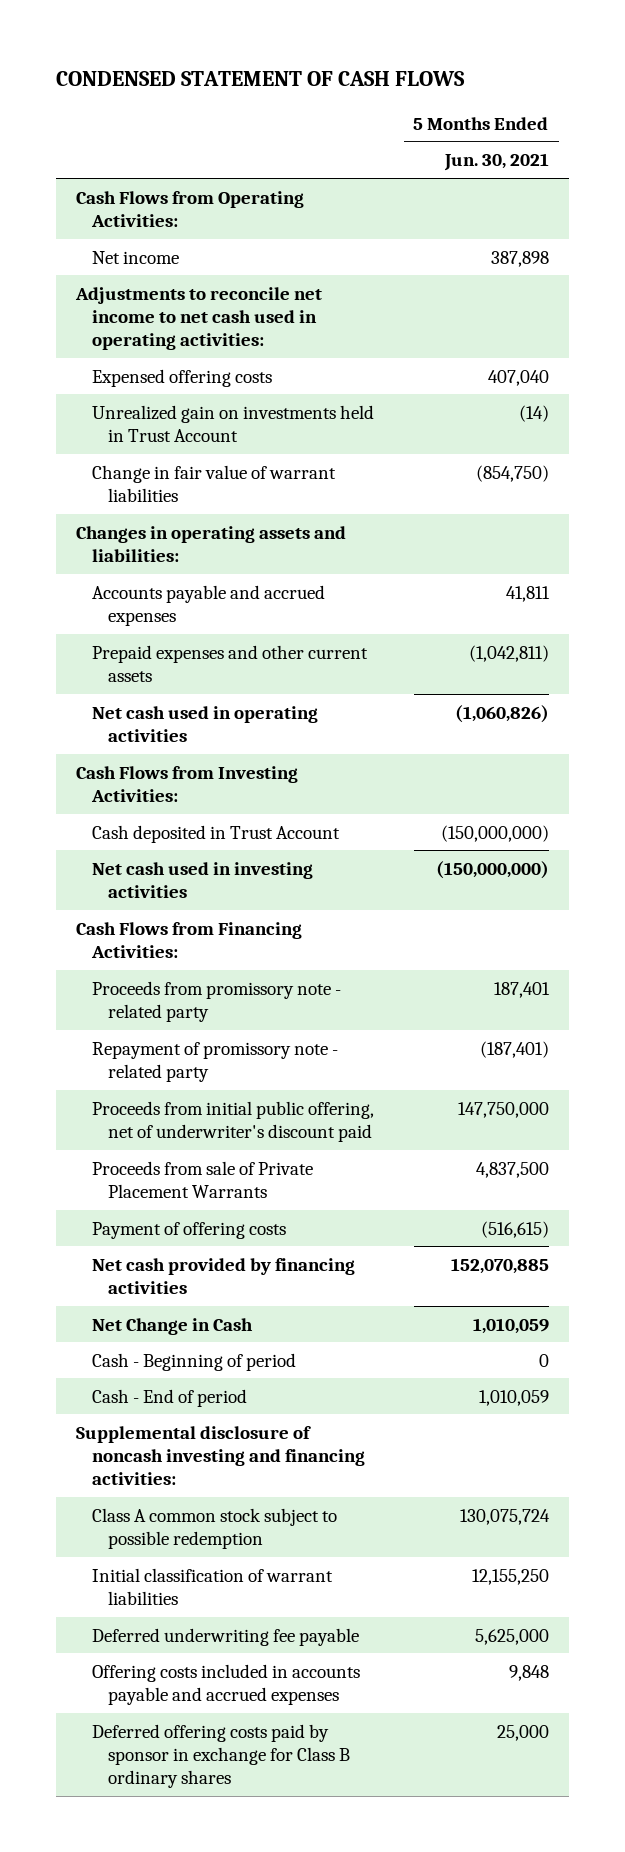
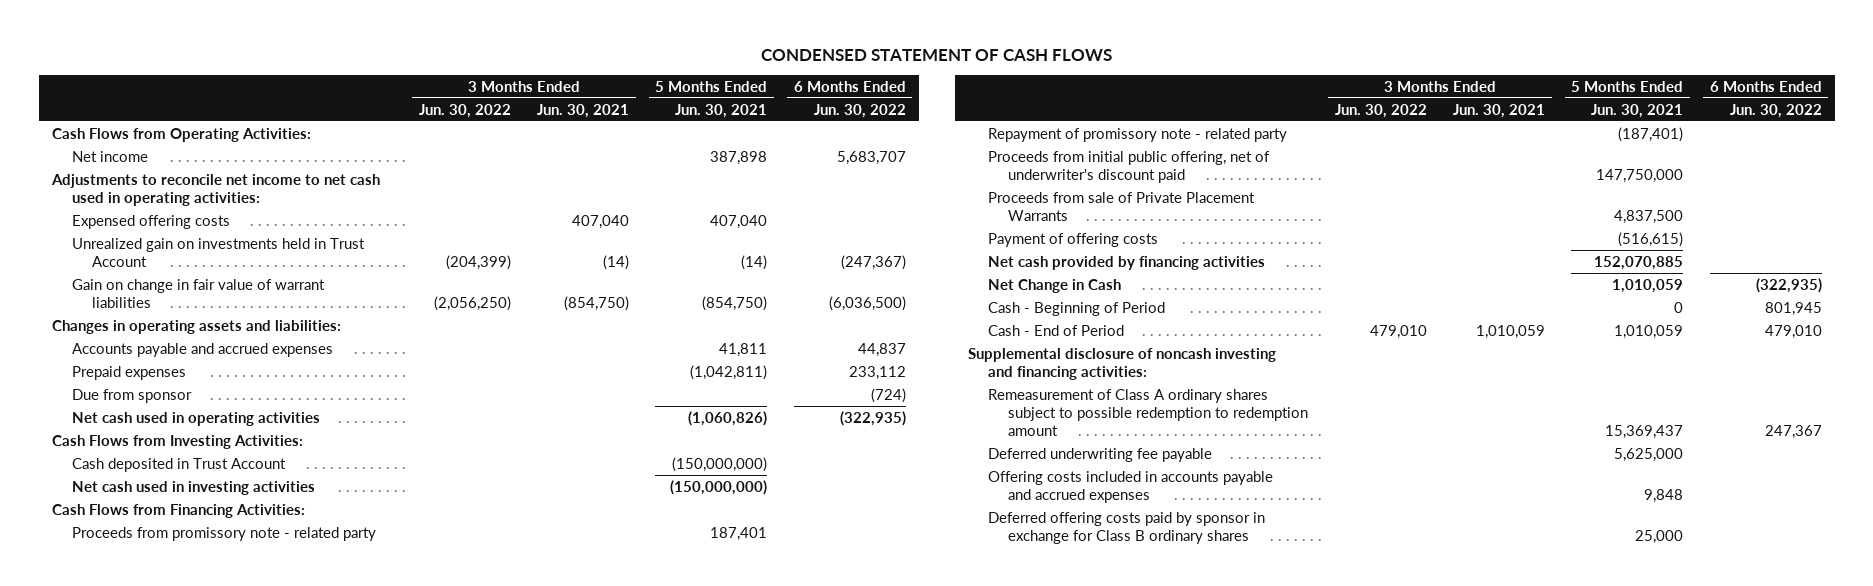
- | 5 Months Ended Jun. 30, 2021
+ | 3 Months Ended Jun. 30, 2022 | 3 Months Ended Jun. 30, 2021 | 5 Months Ended Jun. 30, 2021 | 6 Months Ended Jun. 30, 2022
- Change in fair value of warrant liabilities | (854,750)
+ Gain on change in fair value of warrant liabilities | (2,056,250) | (854,750) | (854,750) | (6,036,500)
- Prepaid expenses and other current assets | (1,042,811)
+ Prepaid expenses | | | (1,042,811) | 233,112
+ Due from sponsor | | | | (724)
- Cash - Beginning of period | 0
- Cash - End of period | 1,010,059
+ Cash - Beginning of Period | | | 0 | 801,945
+ Cash - End of Period | 479,010 | 1,010,059 | 1,010,059 | 479,010
- Class A common stock subject to possible redemption | 130,075,724
- Initial classification of warrant liabilities | 12,155,250
+ Remeasurement of Class A ordinary shares subject to possible redemption to redemption amount | | | 15,369,437 | 247,367

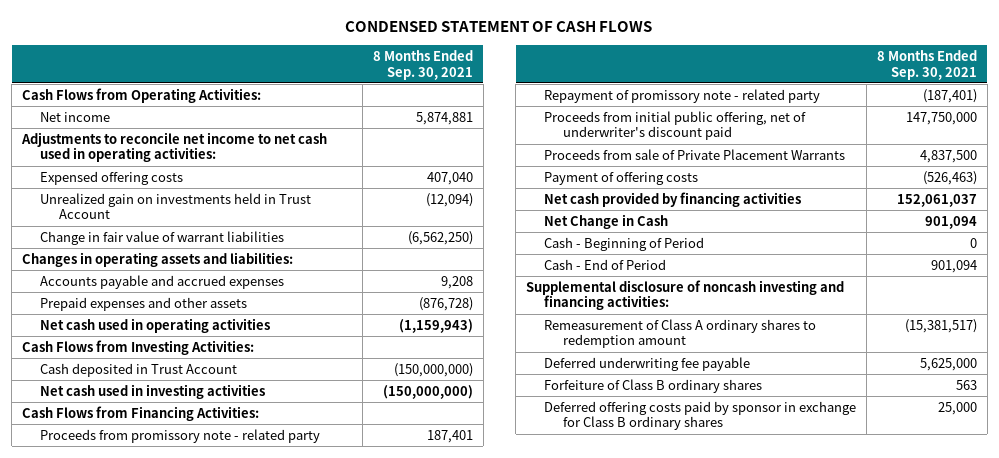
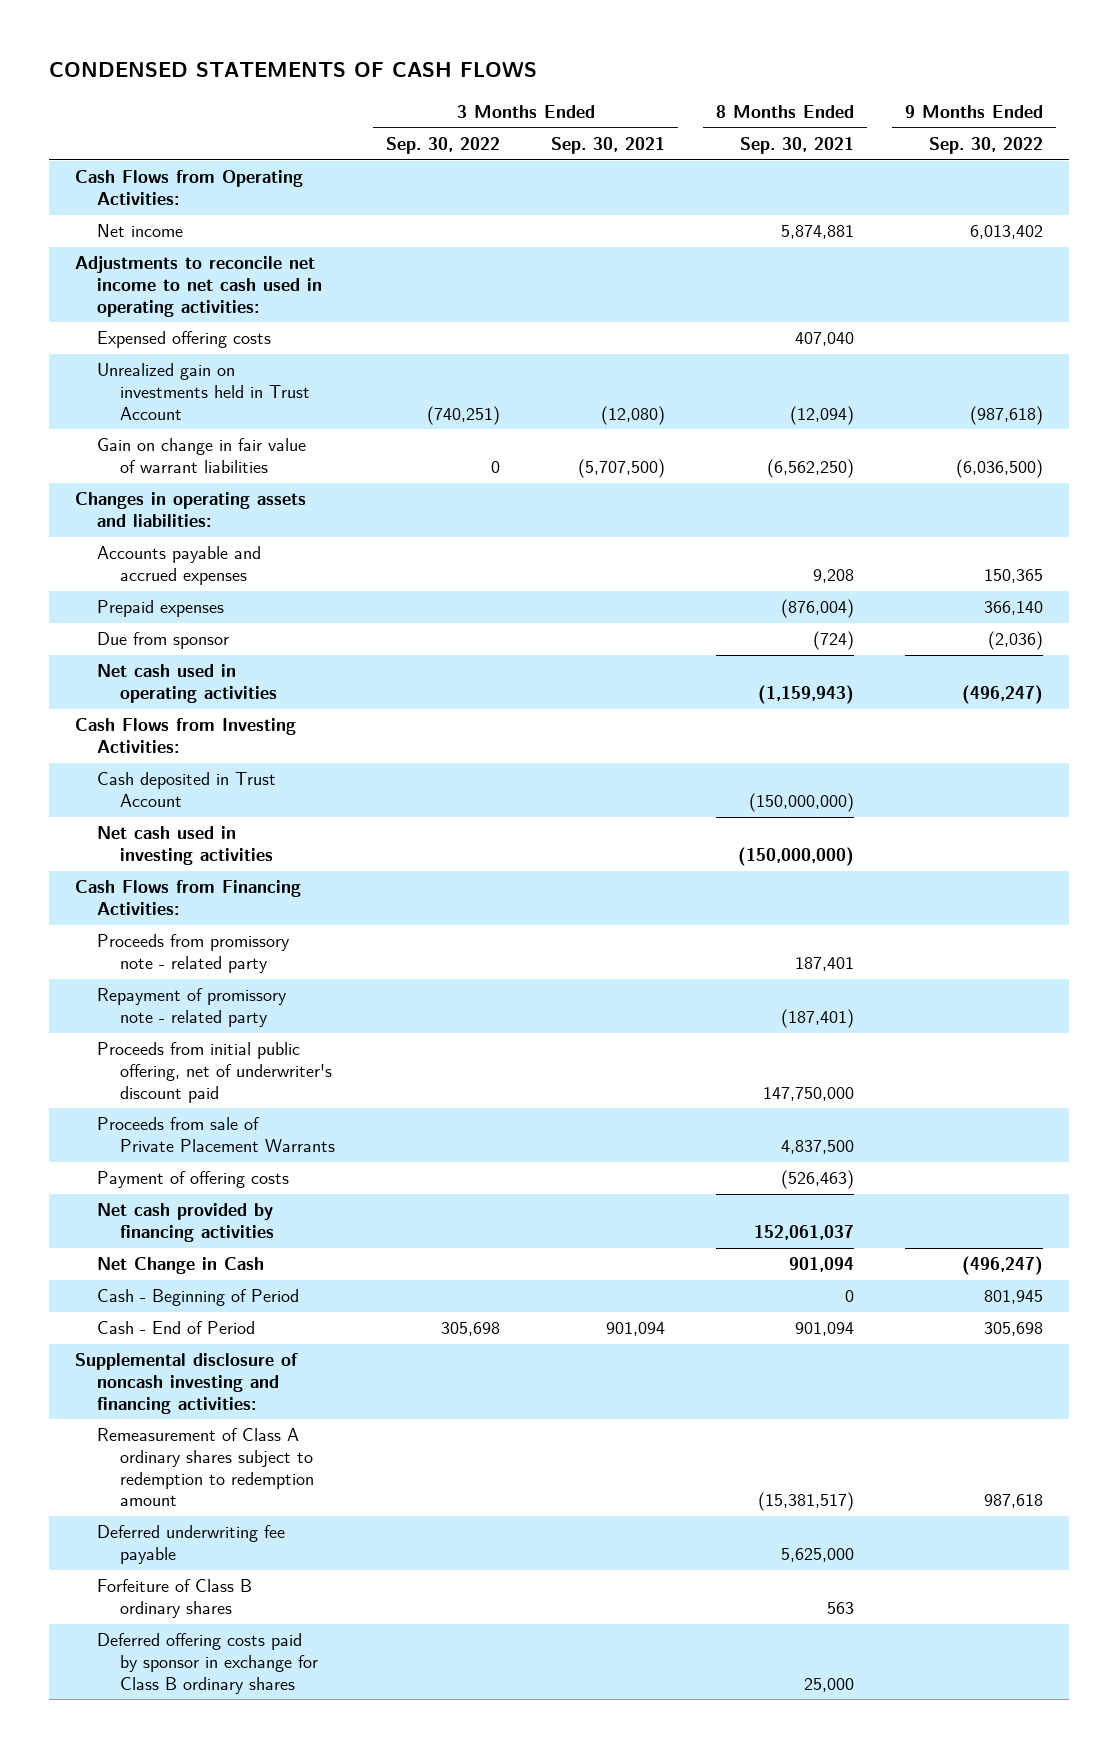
- CONDENSED STATEMENT OF CASH FLOWS
+ CONDENSED STATEMENTS OF CASH FLOWS
- | 8 Months Ended Sep. 30, 2021
+ | 3 Months Ended Sep. 30, 2022 | 3 Months Ended Sep. 30, 2021 | 8 Months Ended Sep. 30, 2021 | 9 Months Ended Sep. 30, 2022
- Change in fair value of warrant liabilities | (6,562,250)
+ Gain on change in fair value of warrant liabilities | 0 | (5,707,500) | (6,562,250) | (6,036,500)
- Prepaid expenses and other assets | (876,728)
+ Prepaid expenses | | | (876,004) | 366,140
+ Due from sponsor | | | (724) | (2,036)
- Remeasurement of Class A ordinary shares to redemption amount | (15,381,517)
+ Remeasurement of Class A ordinary shares subject to redemption to redemption amount | | | (15,381,517) | 987,618

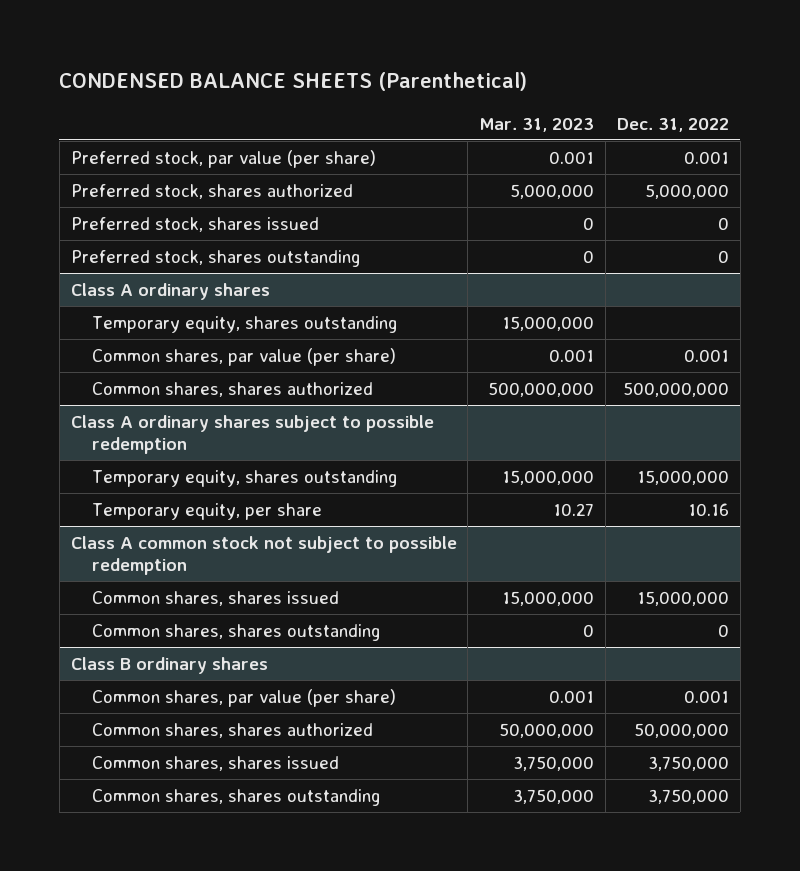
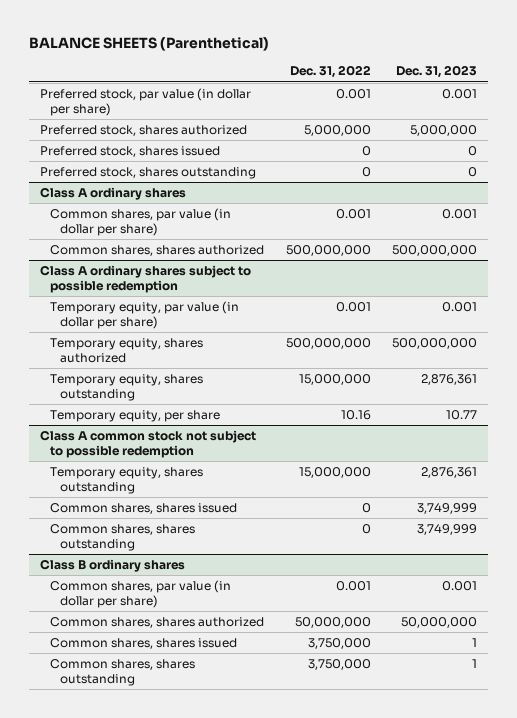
- CONDENSED BALANCE SHEETS (Parenthetical)
+ BALANCE SHEETS (Parenthetical)
- | Mar. 31, 2023 | Dec. 31, 2022
+ | Dec. 31, 2022 | Dec. 31, 2023
- Preferred stock, par value (per share) | 0.001 | 0.001
+ Preferred stock, par value (in dollar per share) | 0.001 | 0.001
@ Class A ordinary shares
- Temporary equity, shares outstanding | 15,000,000 |
- Common shares, par value (per share) | 0.001 | 0.001
+ Common shares, par value (in dollar per share) | 0.001 | 0.001
@ Class A ordinary shares subject to possible redemption
+ Temporary equity, par value (in dollar per share) | 0.001 | 0.001
+ Temporary equity, shares authorized | 500,000,000 | 500,000,000
@ Class A common stock not subject to possible redemption
- Common shares, shares issued | 15,000,000 | 15,000,000
+ Temporary equity, shares outstanding | 15,000,000 | 2,876,361
+ Common shares, shares issued | 0 | 3,749,999
@ Class B ordinary shares
- Common shares, par value (per share) | 0.001 | 0.001
+ Common shares, par value (in dollar per share) | 0.001 | 0.001

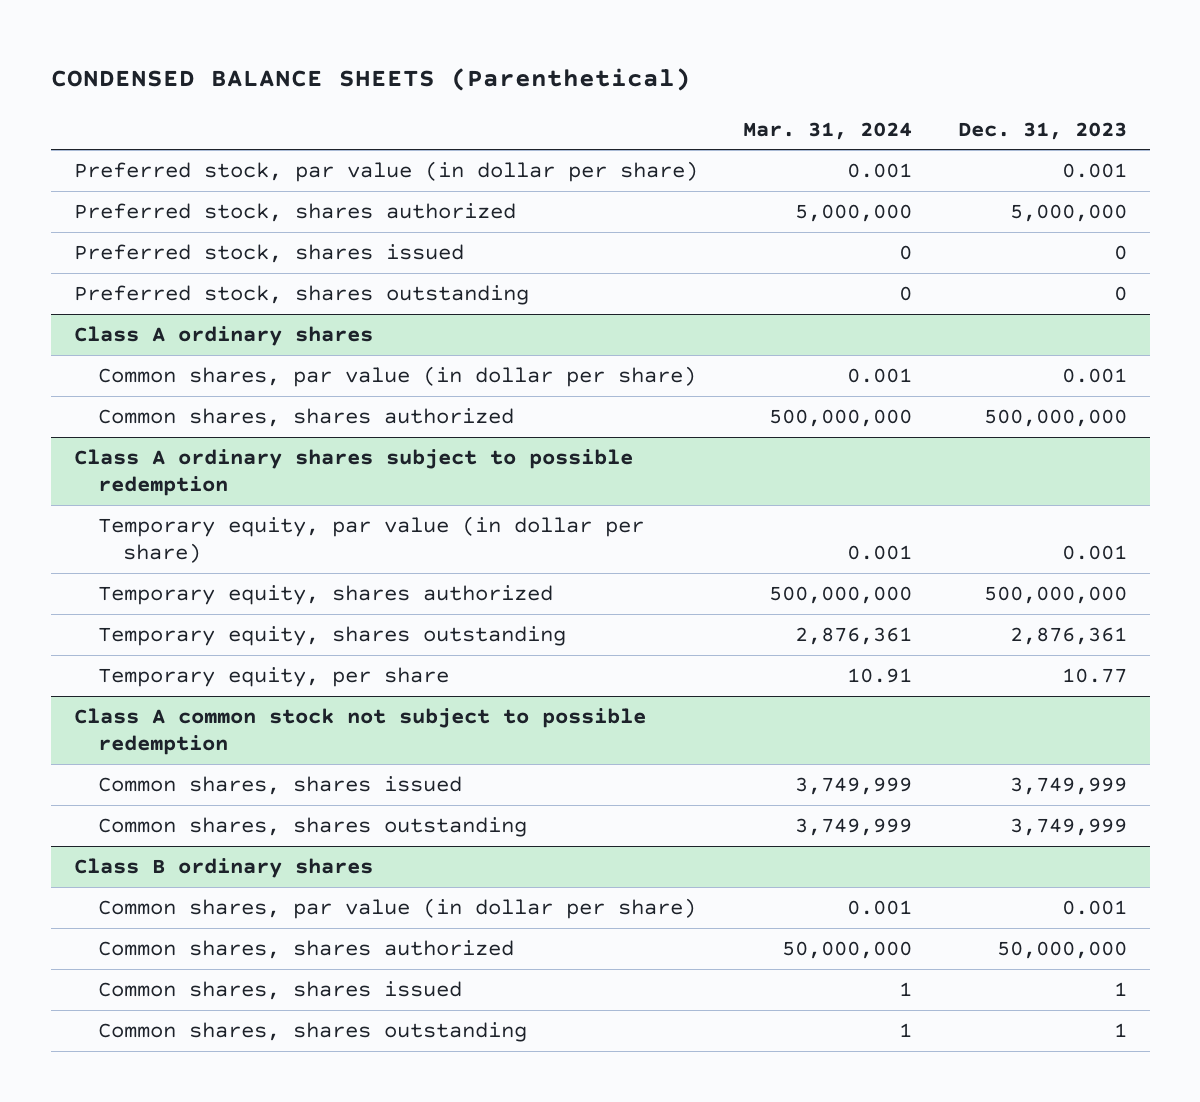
- BALANCE SHEETS (Parenthetical)
+ CONDENSED BALANCE SHEETS (Parenthetical)
- | Dec. 31, 2022 | Dec. 31, 2023
+ | Mar. 31, 2024 | Dec. 31, 2023
@ Class A common stock not subject to possible redemption
- Temporary equity, shares outstanding | 15,000,000 | 2,876,361

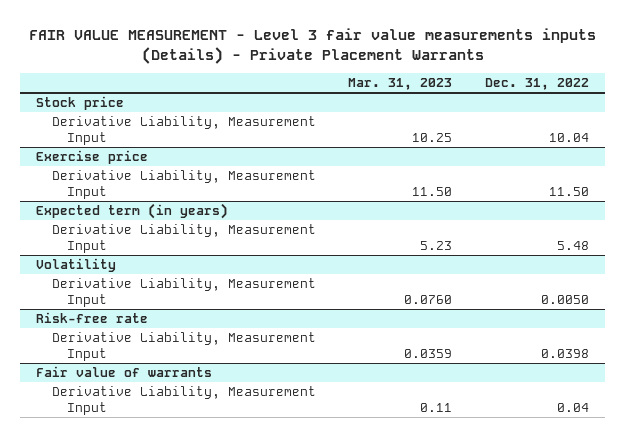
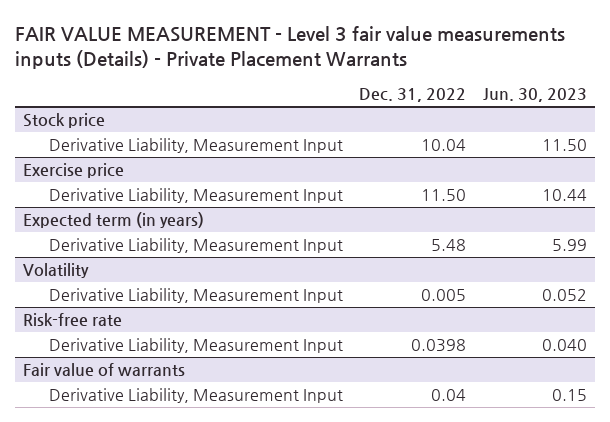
- | Mar. 31, 2023 | Dec. 31, 2022
+ | Dec. 31, 2022 | Jun. 30, 2023
@ Volatility
- Derivative Liability, Measurement Input | 0.0760 | 0.0050
+ Derivative Liability, Measurement Input | 0.005 | 0.052

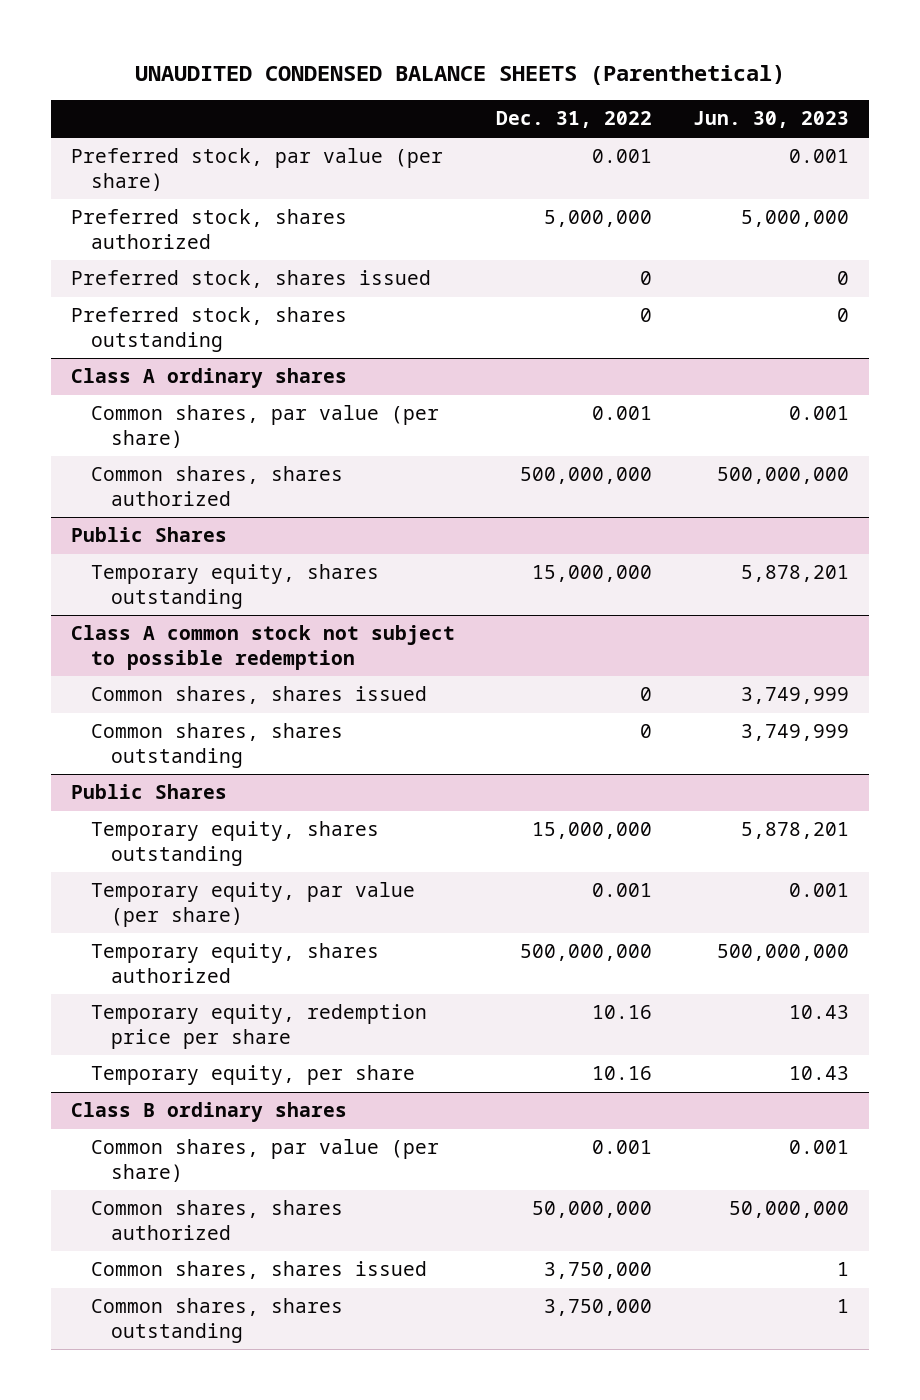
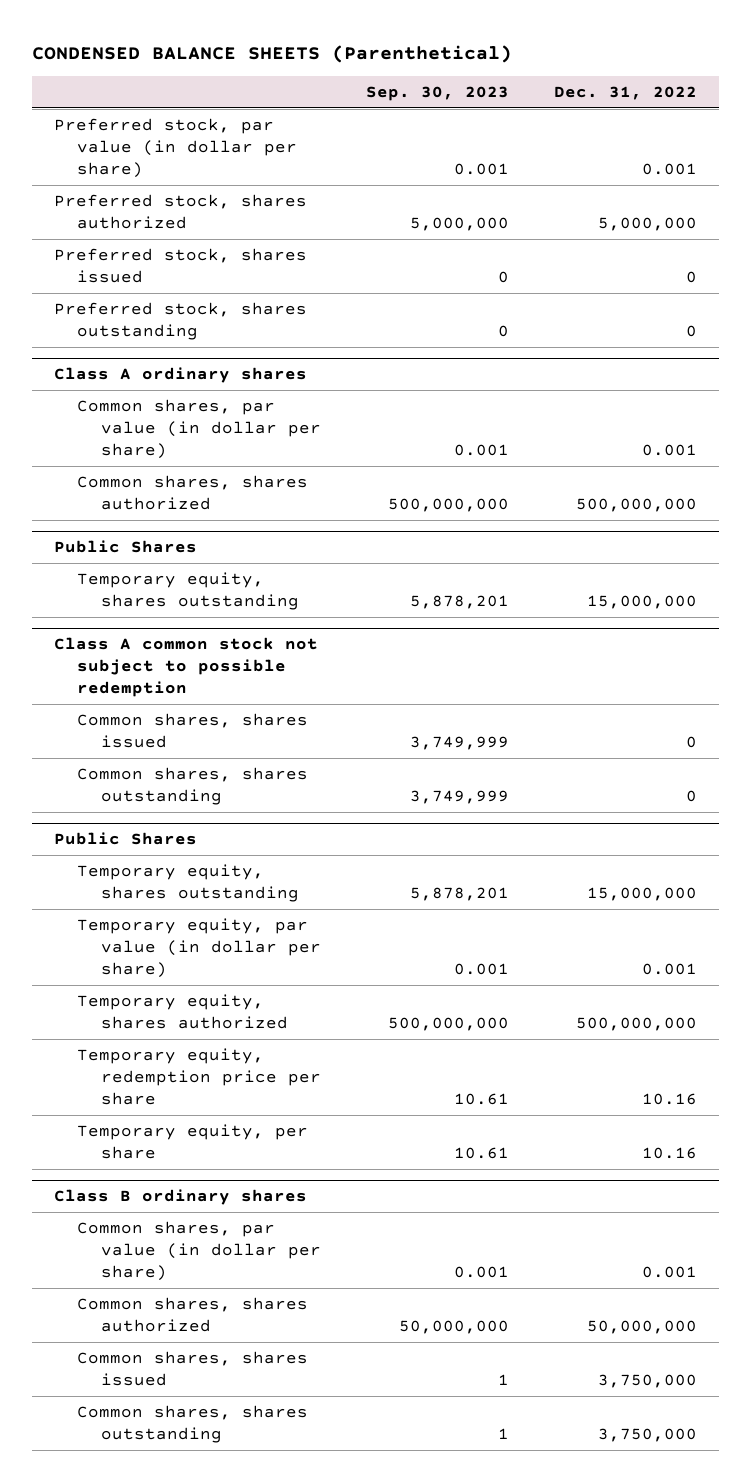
- UNAUDITED CONDENSED BALANCE SHEETS (Parenthetical)
+ CONDENSED BALANCE SHEETS (Parenthetical)
- | Dec. 31, 2022 | Jun. 30, 2023
+ | Sep. 30, 2023 | Dec. 31, 2022
- Preferred stock, par value (per share) | 0.001 | 0.001
+ Preferred stock, par value (in dollar per share) | 0.001 | 0.001
@ Class A ordinary shares
- Common shares, par value (per share) | 0.001 | 0.001
+ Common shares, par value (in dollar per share) | 0.001 | 0.001
@ Public Shares
- Temporary equity, par value (per share) | 0.001 | 0.001
+ Temporary equity, par value (in dollar per share) | 0.001 | 0.001
@ Class B ordinary shares
- Common shares, par value (per share) | 0.001 | 0.001
+ Common shares, par value (in dollar per share) | 0.001 | 0.001

